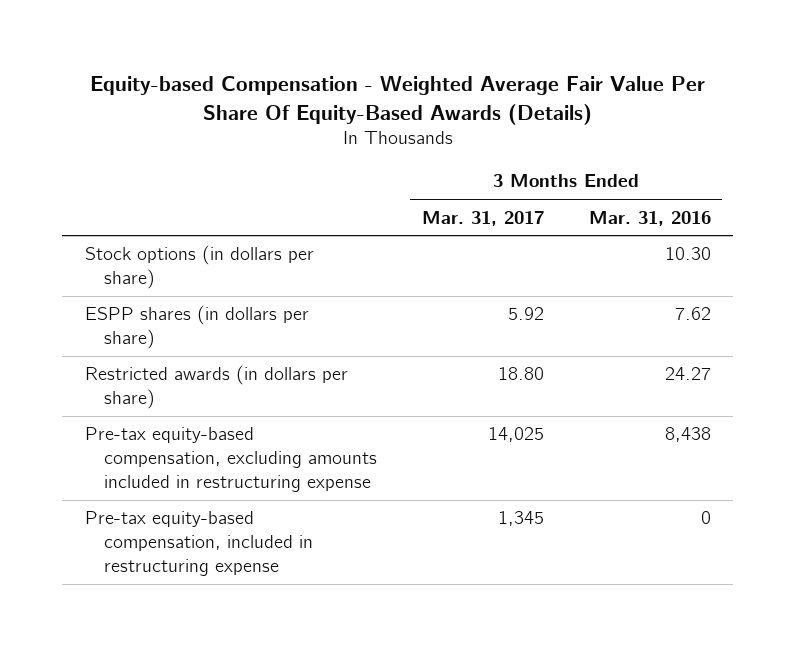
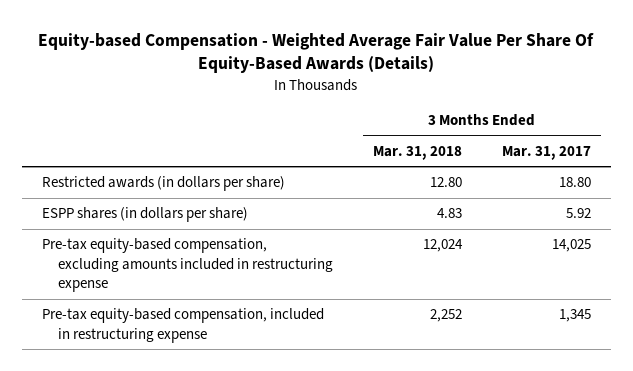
- | 3 Months Ended Mar. 31, 2017 | 3 Months Ended Mar. 31, 2016
+ | 3 Months Ended Mar. 31, 2018 | 3 Months Ended Mar. 31, 2017
- Stock options (in dollars per share) | | 10.30
moved down: ESPP shares (in dollars per share) | 4.83 | 5.92

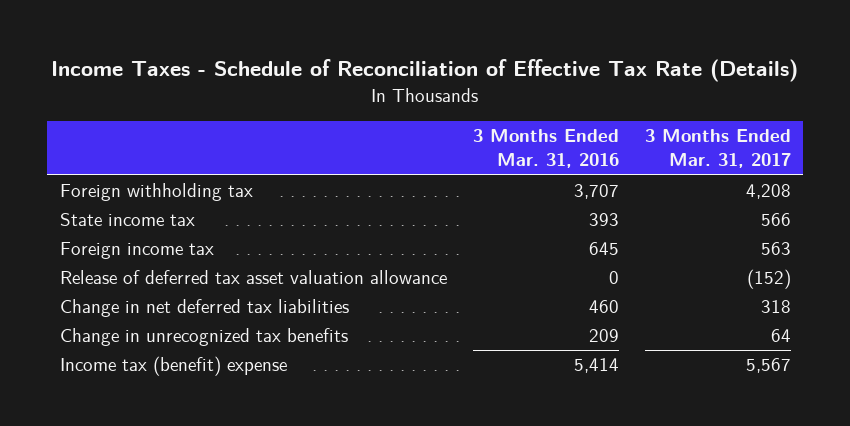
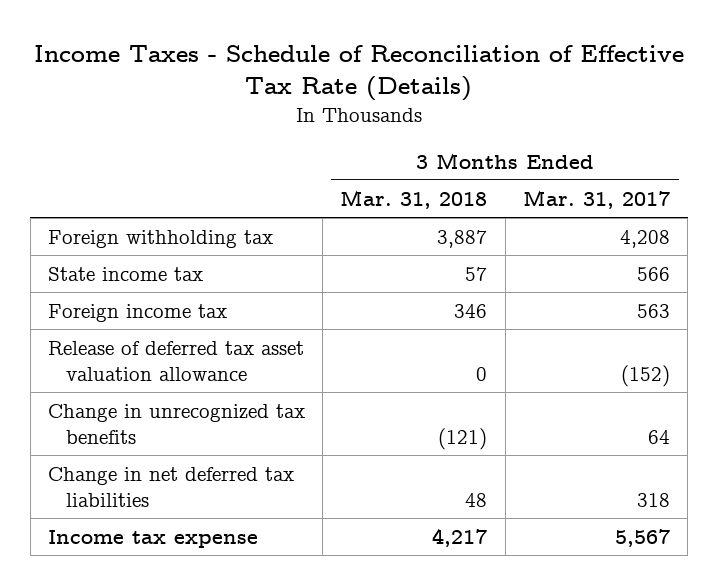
- | 3 Months Ended Mar. 31, 2016 | 3 Months Ended Mar. 31, 2017
+ | 3 Months Ended Mar. 31, 2018 | 3 Months Ended Mar. 31, 2017
- Income tax (benefit) expense | 5,414 | 5,567
moved down: Change in net deferred tax liabilities | 48 | 318
+ Income tax expense | 4,217 | 5,567

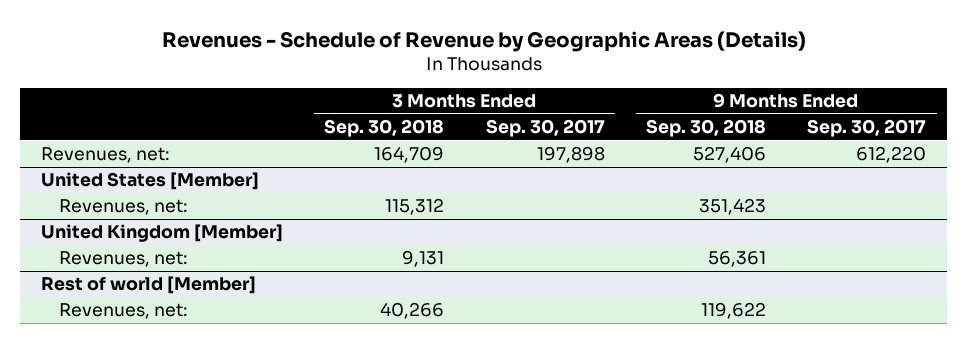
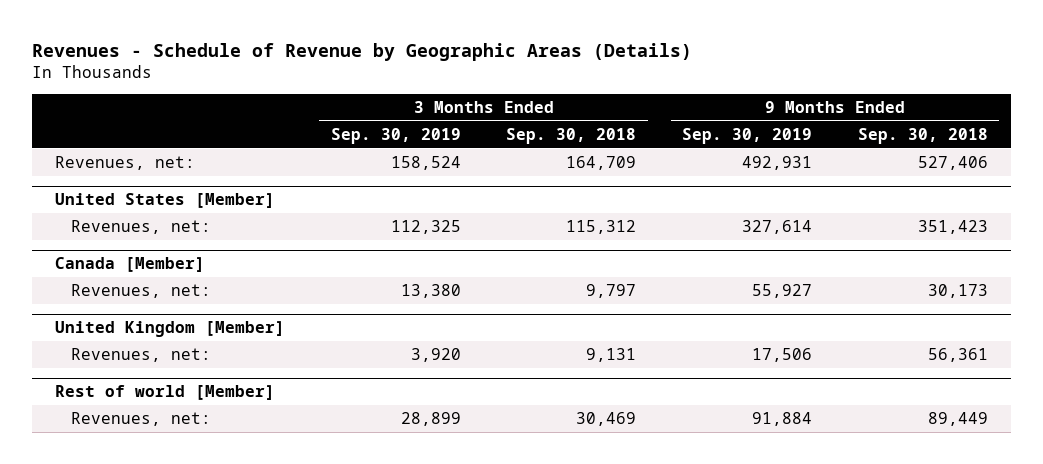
- | 3 Months Ended Sep. 30, 2018 | 3 Months Ended Sep. 30, 2017 | 9 Months Ended Sep. 30, 2018 | 9 Months Ended Sep. 30, 2017
+ | 3 Months Ended Sep. 30, 2019 | 3 Months Ended Sep. 30, 2018 | 9 Months Ended Sep. 30, 2019 | 9 Months Ended Sep. 30, 2018
+ Canada [Member]
+ Revenues, net: | 13,380 | 9,797 | 55,927 | 30,173
@ Rest of world [Member]
- Revenues, net: | 40,266 | | 119,622 |
+ Revenues, net: | 28,899 | 30,469 | 91,884 | 89,449

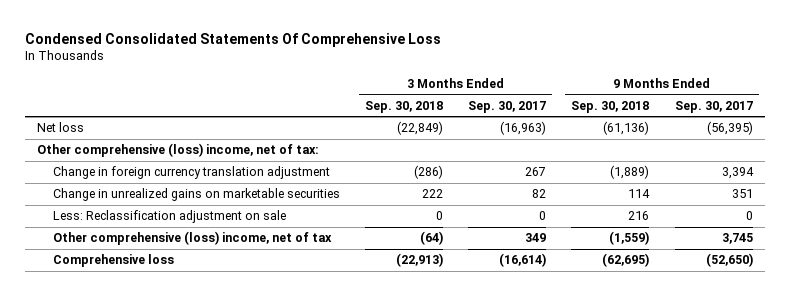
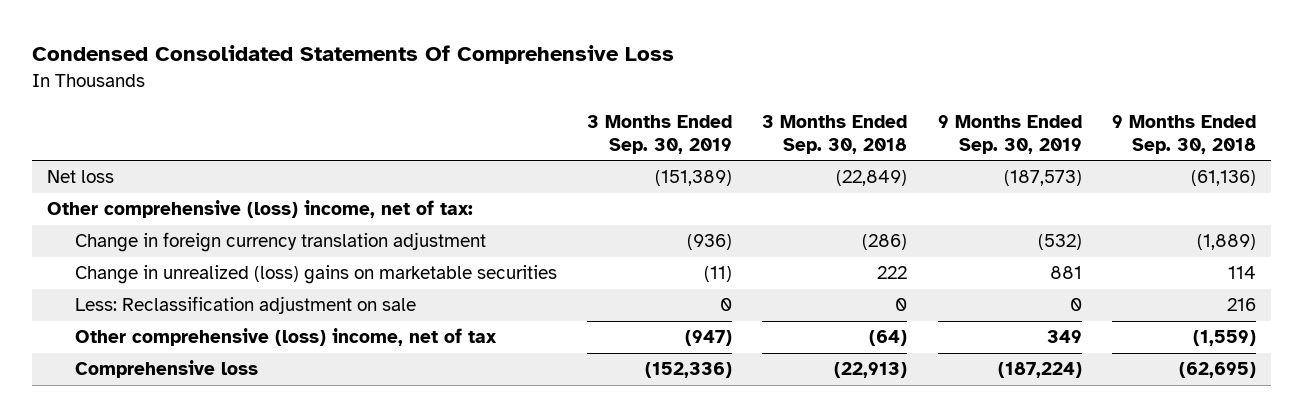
- | 3 Months Ended Sep. 30, 2018 | 3 Months Ended Sep. 30, 2017 | 9 Months Ended Sep. 30, 2018 | 9 Months Ended Sep. 30, 2017
+ | 3 Months Ended Sep. 30, 2019 | 3 Months Ended Sep. 30, 2018 | 9 Months Ended Sep. 30, 2019 | 9 Months Ended Sep. 30, 2018
- Change in unrealized gains on marketable securities | 222 | 82 | 114 | 351
+ Change in unrealized (loss) gains on marketable securities | (11) | 222 | 881 | 114

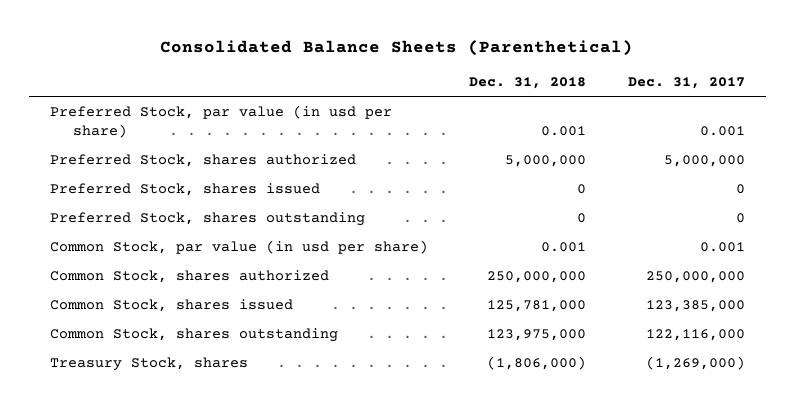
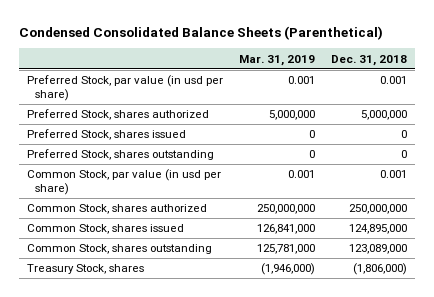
- Consolidated Balance Sheets (Parenthetical)
+ Condensed Consolidated Balance Sheets (Parenthetical)
- | Dec. 31, 2018 | Dec. 31, 2017
+ | Mar. 31, 2019 | Dec. 31, 2018
- Common Stock, shares issued | 125,781,000 | 123,385,000
- Common Stock, shares outstanding | 123,975,000 | 122,116,000
+ Common Stock, shares issued | 126,841,000 | 124,895,000
+ Common Stock, shares outstanding | 125,781,000 | 123,089,000

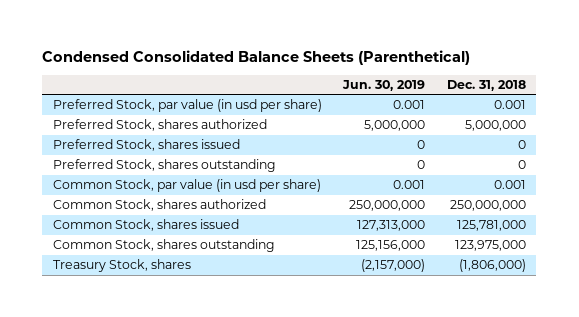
- | Mar. 31, 2019 | Dec. 31, 2018
+ | Jun. 30, 2019 | Dec. 31, 2018
- Common Stock, shares issued | 126,841,000 | 124,895,000
- Common Stock, shares outstanding | 125,781,000 | 123,089,000
+ Common Stock, shares issued | 127,313,000 | 125,781,000
+ Common Stock, shares outstanding | 125,156,000 | 123,975,000

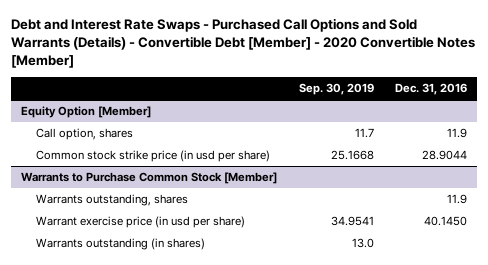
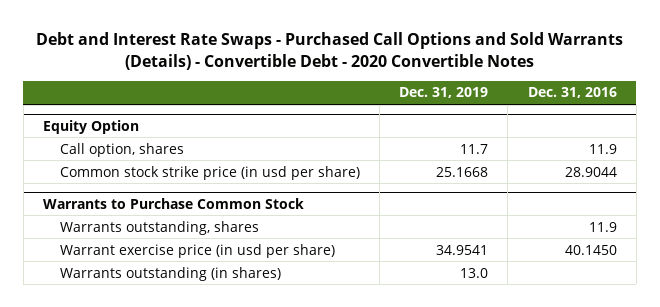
- Debt and Interest Rate Swaps - Purchased Call Options and Sold Warrants (Details) - Convertible Debt [Member] - 2020 Convertible Notes [Member]
+ Debt and Interest Rate Swaps - Purchased Call Options and Sold Warrants (Details) - Convertible Debt - 2020 Convertible Notes
- | Sep. 30, 2019 | Dec. 31, 2016
+ | Dec. 31, 2019 | Dec. 31, 2016
- Equity Option [Member]
+ Equity Option
- Warrants to Purchase Common Stock [Member]
+ Warrants to Purchase Common Stock

